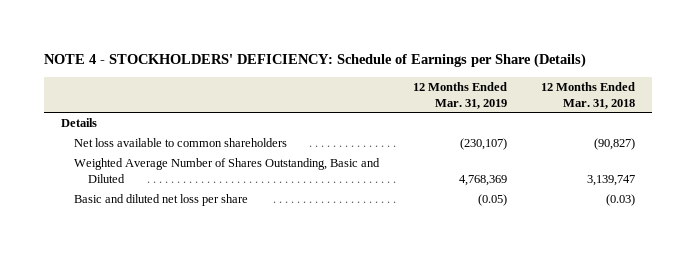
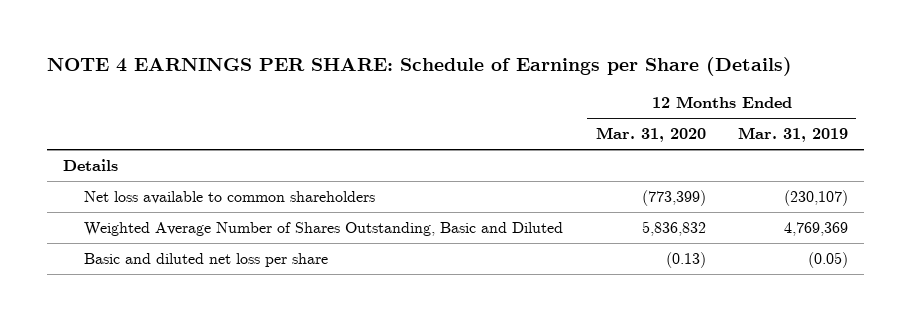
- NOTE 4 - STOCKHOLDERS' DEFICIENCY: Schedule of Earnings per Share (Details)
+ NOTE 4 EARNINGS PER SHARE: Schedule of Earnings per Share (Details)
- | 12 Months Ended Mar. 31, 2019 | 12 Months Ended Mar. 31, 2018
+ | 12 Months Ended Mar. 31, 2020 | 12 Months Ended Mar. 31, 2019
- Weighted Average Number of Shares Outstanding, Basic and Diluted | 4,768,369 | 3,139,747
+ Weighted Average Number of Shares Outstanding, Basic and Diluted | 5,836,832 | 4,769,369

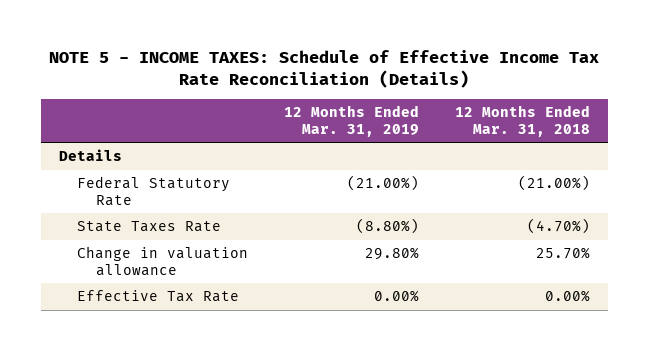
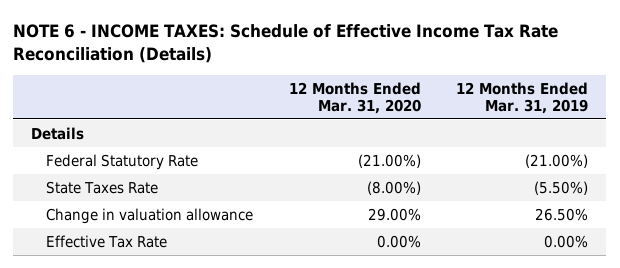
- NOTE 5 - INCOME TAXES: Schedule of Effective Income Tax Rate Reconciliation (Details)
+ NOTE 6 - INCOME TAXES: Schedule of Effective Income Tax Rate Reconciliation (Details)
- | 12 Months Ended Mar. 31, 2019 | 12 Months Ended Mar. 31, 2018
+ | 12 Months Ended Mar. 31, 2020 | 12 Months Ended Mar. 31, 2019
- State Taxes Rate | (8.80%) | (4.70%)
- Change in valuation allowance | 29.80% | 25.70%
+ State Taxes Rate | (8.00%) | (5.50%)
+ Change in valuation allowance | 29.00% | 26.50%

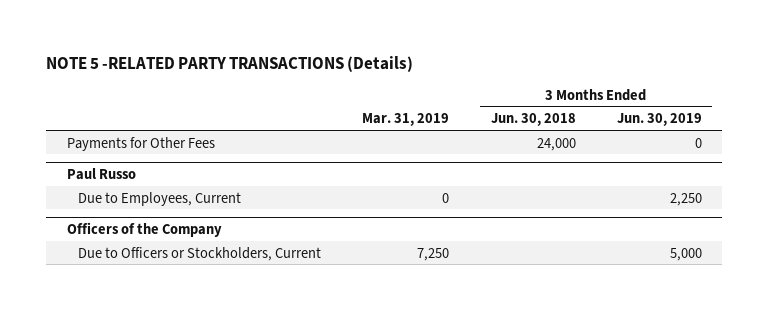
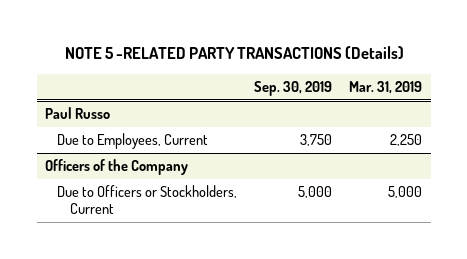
- | Mar. 31, 2019 | 3 Months Ended Jun. 30, 2018 | 3 Months Ended Jun. 30, 2019
+ | Sep. 30, 2019 | Mar. 31, 2019
- Payments for Other Fees | | 24,000 | 0
@ Paul Russo
- Due to Employees, Current | 0 | | 2,250
+ Due to Employees, Current | 3,750 | 2,250
@ Officers of the Company
- Due to Officers or Stockholders, Current | 7,250 | | 5,000
+ Due to Officers or Stockholders, Current | 5,000 | 5,000

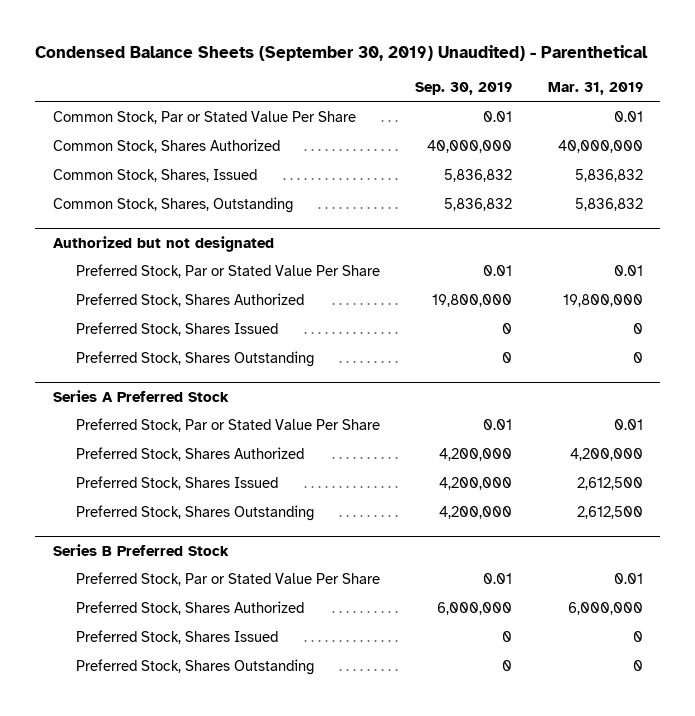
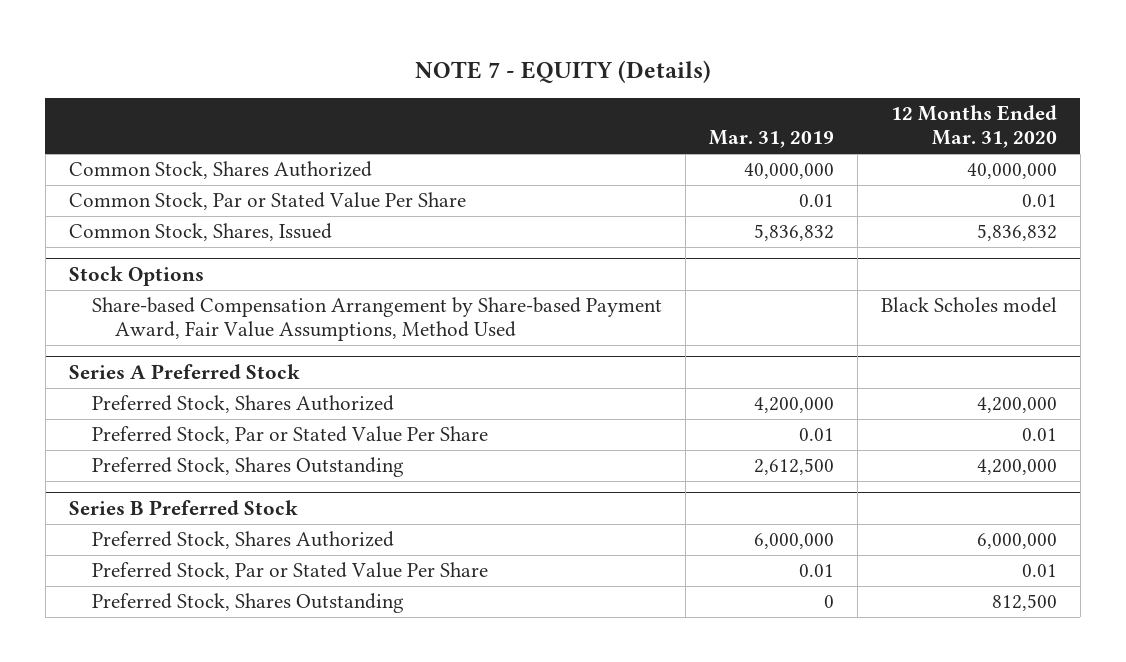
- Condensed Balance Sheets (September 30, 2019) Unaudited) - Parenthetical
+ NOTE 7 - EQUITY (Details)
- | Sep. 30, 2019 | Mar. 31, 2019
+ | Mar. 31, 2019 | 12 Months Ended Mar. 31, 2020
moved down: Common Stock, Par or Stated Value Per Share | 0.01 | 0.01
- Common Stock, Shares, Outstanding | 5,836,832 | 5,836,832
- Authorized but not designated
- Preferred Stock, Par or Stated Value Per Share | 0.01 | 0.01
- Preferred Stock, Shares Authorized | 19,800,000 | 19,800,000
- Preferred Stock, Shares Issued | 0 | 0
- Preferred Stock, Shares Outstanding | 0 | 0
+ Stock Options
+ Share-based Compensation Arrangement by Share-based Payment Award, Fair Value Assumptions, Method Used | | Black Scholes model
@ Series A Preferred Stock
- Preferred Stock, Shares Issued | 4,200,000 | 2,612,500
moved down: Preferred Stock, Par or Stated Value Per Share | 0.01 | 0.01
@ Series B Preferred Stock
- Preferred Stock, Shares Issued | 0 | 0
moved down: Preferred Stock, Par or Stated Value Per Share | 0.01 | 0.01

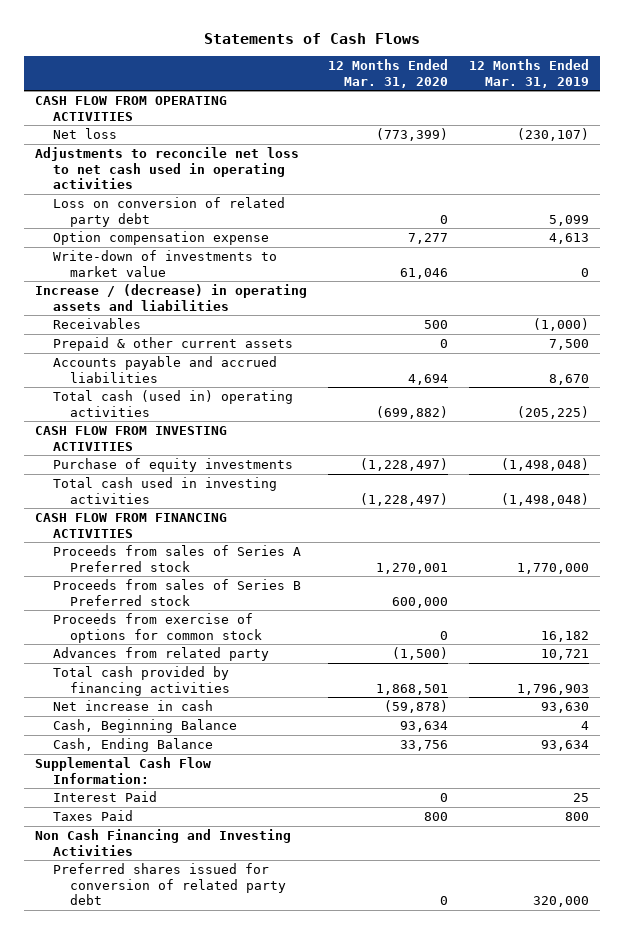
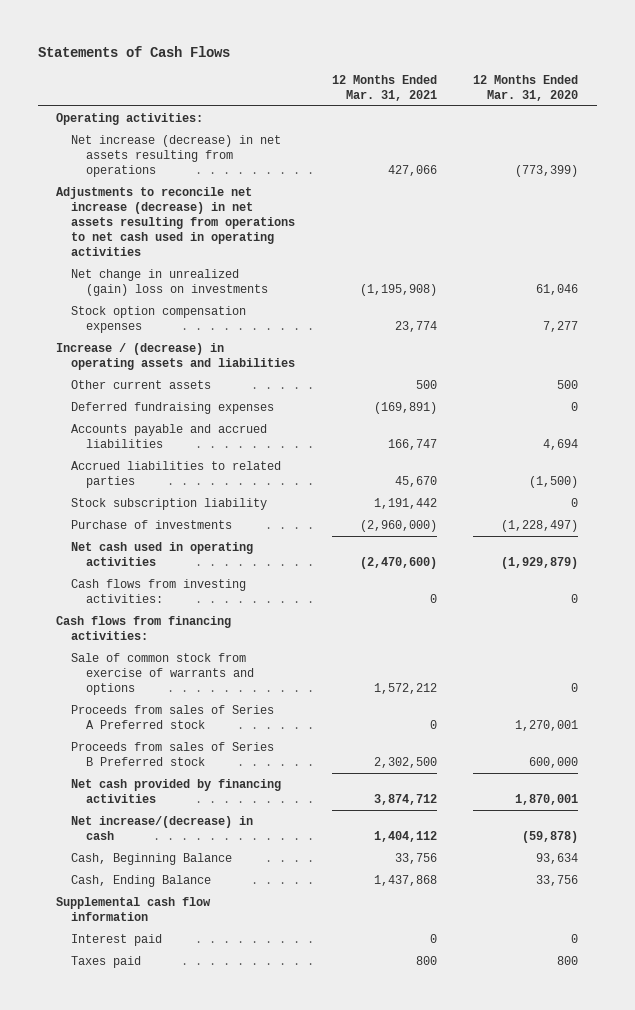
- | 12 Months Ended Mar. 31, 2020 | 12 Months Ended Mar. 31, 2019
+ | 12 Months Ended Mar. 31, 2021 | 12 Months Ended Mar. 31, 2020
- CASH FLOW FROM OPERATING ACTIVITIES
- Net loss | (773,399) | (230,107)
- Adjustments to reconcile net loss to net cash used in operating activities
- Loss on conversion of related party debt | 0 | 5,099
- Option compensation expense | 7,277 | 4,613
- Write-down of investments to market value | 61,046 | 0
+ Operating activities:
+ Net increase (decrease) in net assets resulting from operations | 427,066 | (773,399)
+ Adjustments to reconcile net increase (decrease) in net assets resulting from operations to net cash used in operating activities
+ Net change in unrealized (gain) loss on investments | (1,195,908) | 61,046
+ Stock option compensation expenses | 23,774 | 7,277
- Receivables | 500 | (1,000)
- Prepaid & other current assets | 0 | 7,500
+ Other current assets | 500 | 500
+ Deferred fundraising expenses | (169,891) | 0
- Total cash (used in) operating activities | (699,882) | (205,225)
- CASH FLOW FROM INVESTING ACTIVITIES
- Purchase of equity investments | (1,228,497) | (1,498,048)
- Total cash used in investing activities | (1,228,497) | (1,498,048)
- CASH FLOW FROM FINANCING ACTIVITIES
+ Accrued liabilities to related parties | 45,670 | (1,500)
+ Stock subscription liability | 1,191,442 | 0
+ Purchase of investments | (2,960,000) | (1,228,497)
+ Net cash used in operating activities | (2,470,600) | (1,929,879)
+ Cash flows from investing activities: | 0 | 0
+ Cash flows from financing activities:
+ Sale of common stock from exercise of warrants and options | 1,572,212 | 0
- Proceeds from exercise of options for common stock | 0 | 16,182
- Advances from related party | (1,500) | 10,721
- Total cash provided by financing activities | 1,868,501 | 1,796,903
- Net increase in cash | (59,878) | 93,630
+ Net cash provided by financing activities | 3,874,712 | 1,870,001
+ Net increase/(decrease) in cash | 1,404,112 | (59,878)
- Supplemental Cash Flow Information:
- Interest Paid | 0 | 25
- Taxes Paid | 800 | 800
- Non Cash Financing and Investing Activities
- Preferred shares issued for conversion of related party debt | 0 | 320,000
+ Supplemental cash flow information
+ Interest paid | 0 | 0
+ Taxes paid | 800 | 800

